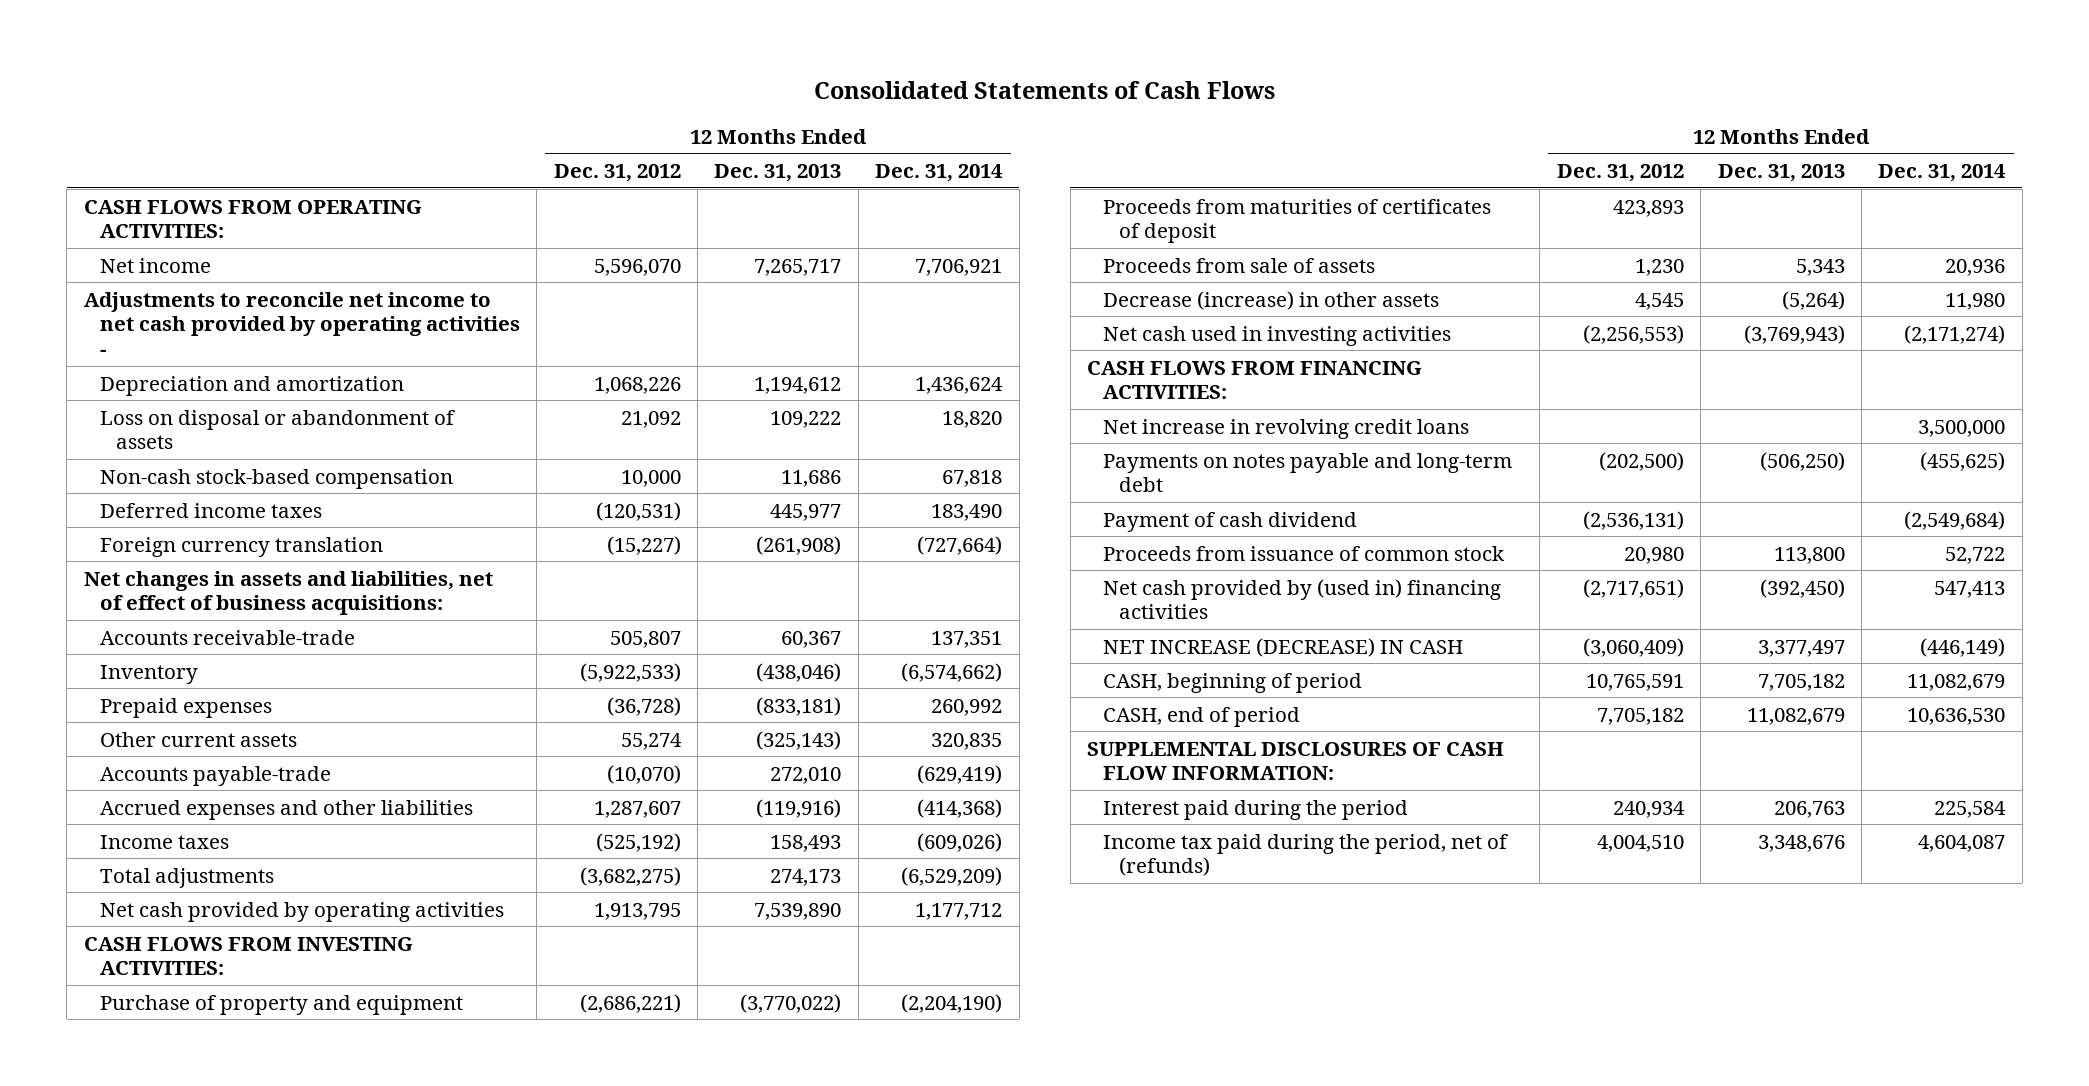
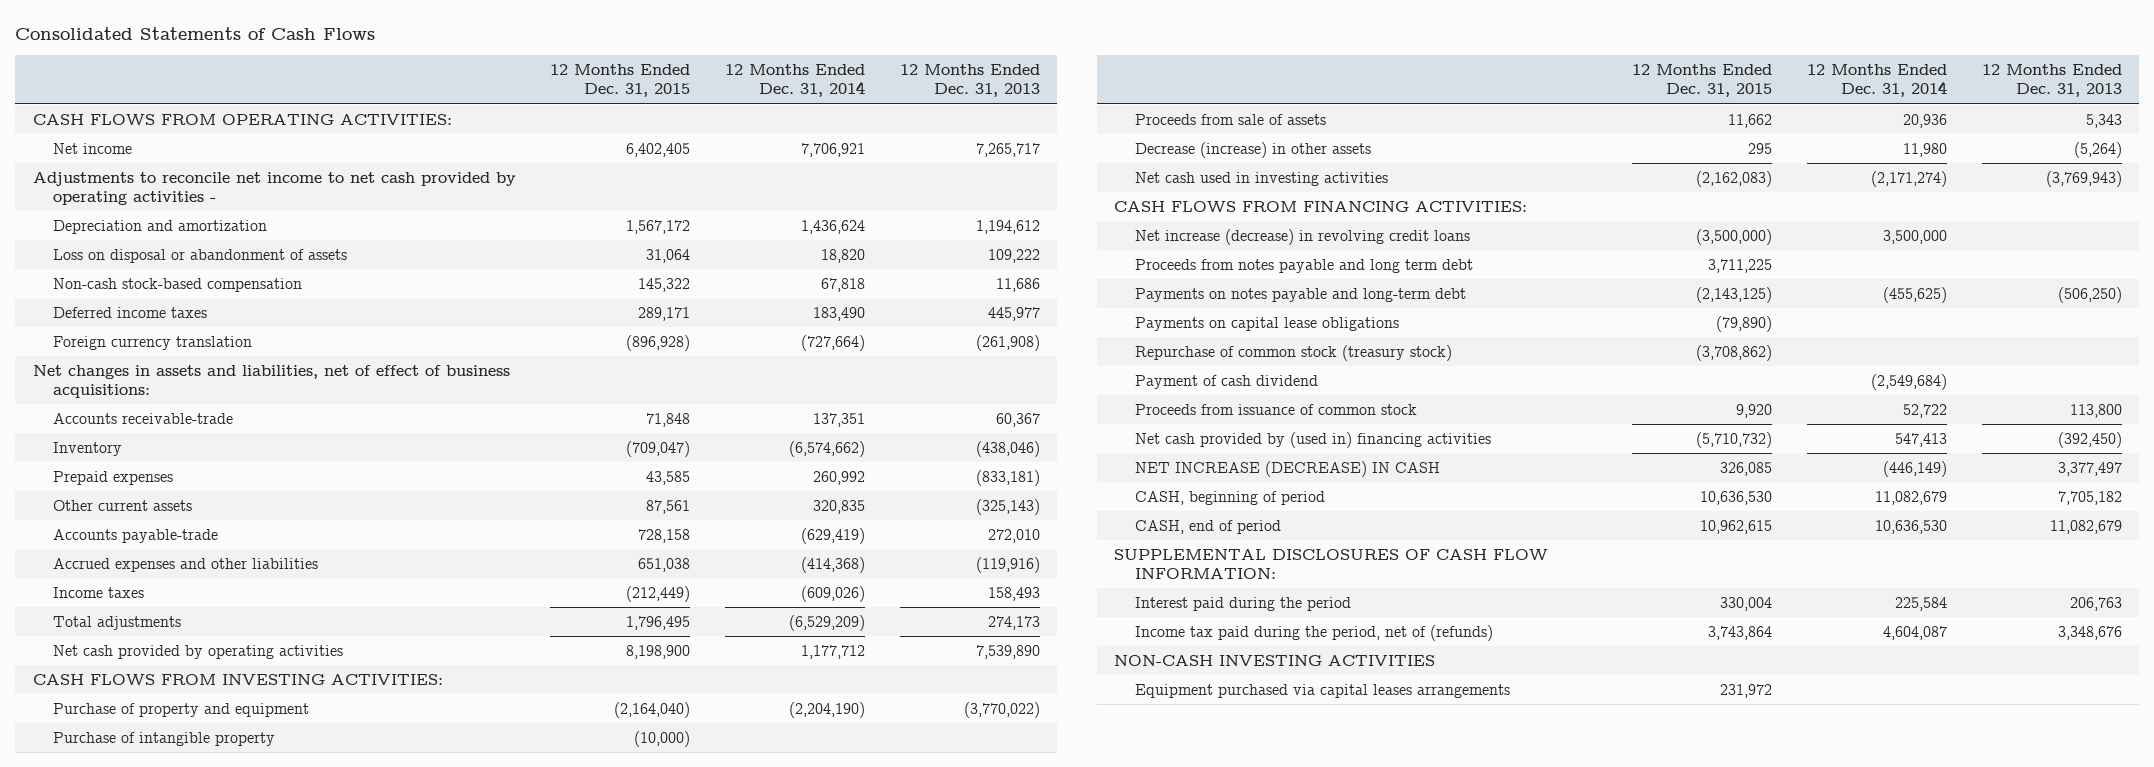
- | 12 Months Ended Dec. 31, 2012 | 12 Months Ended Dec. 31, 2013 | 12 Months Ended Dec. 31, 2014
+ | 12 Months Ended Dec. 31, 2015 | 12 Months Ended Dec. 31, 2014 | 12 Months Ended Dec. 31, 2013
- Proceeds from maturities of certificates of deposit | 423,893 | |
+ Purchase of intangible property | (10,000) | |
- Net increase in revolving credit loans | | | 3,500,000
+ Net increase (decrease) in revolving credit loans | (3,500,000) | 3,500,000 |
+ Proceeds from notes payable and long term debt | 3,711,225 | |
+ Payments on capital lease obligations | (79,890) | |
+ Repurchase of common stock (treasury stock) | (3,708,862) | |
+ NON-CASH INVESTING ACTIVITIES
+ Equipment purchased via capital leases arrangements | 231,972 | |

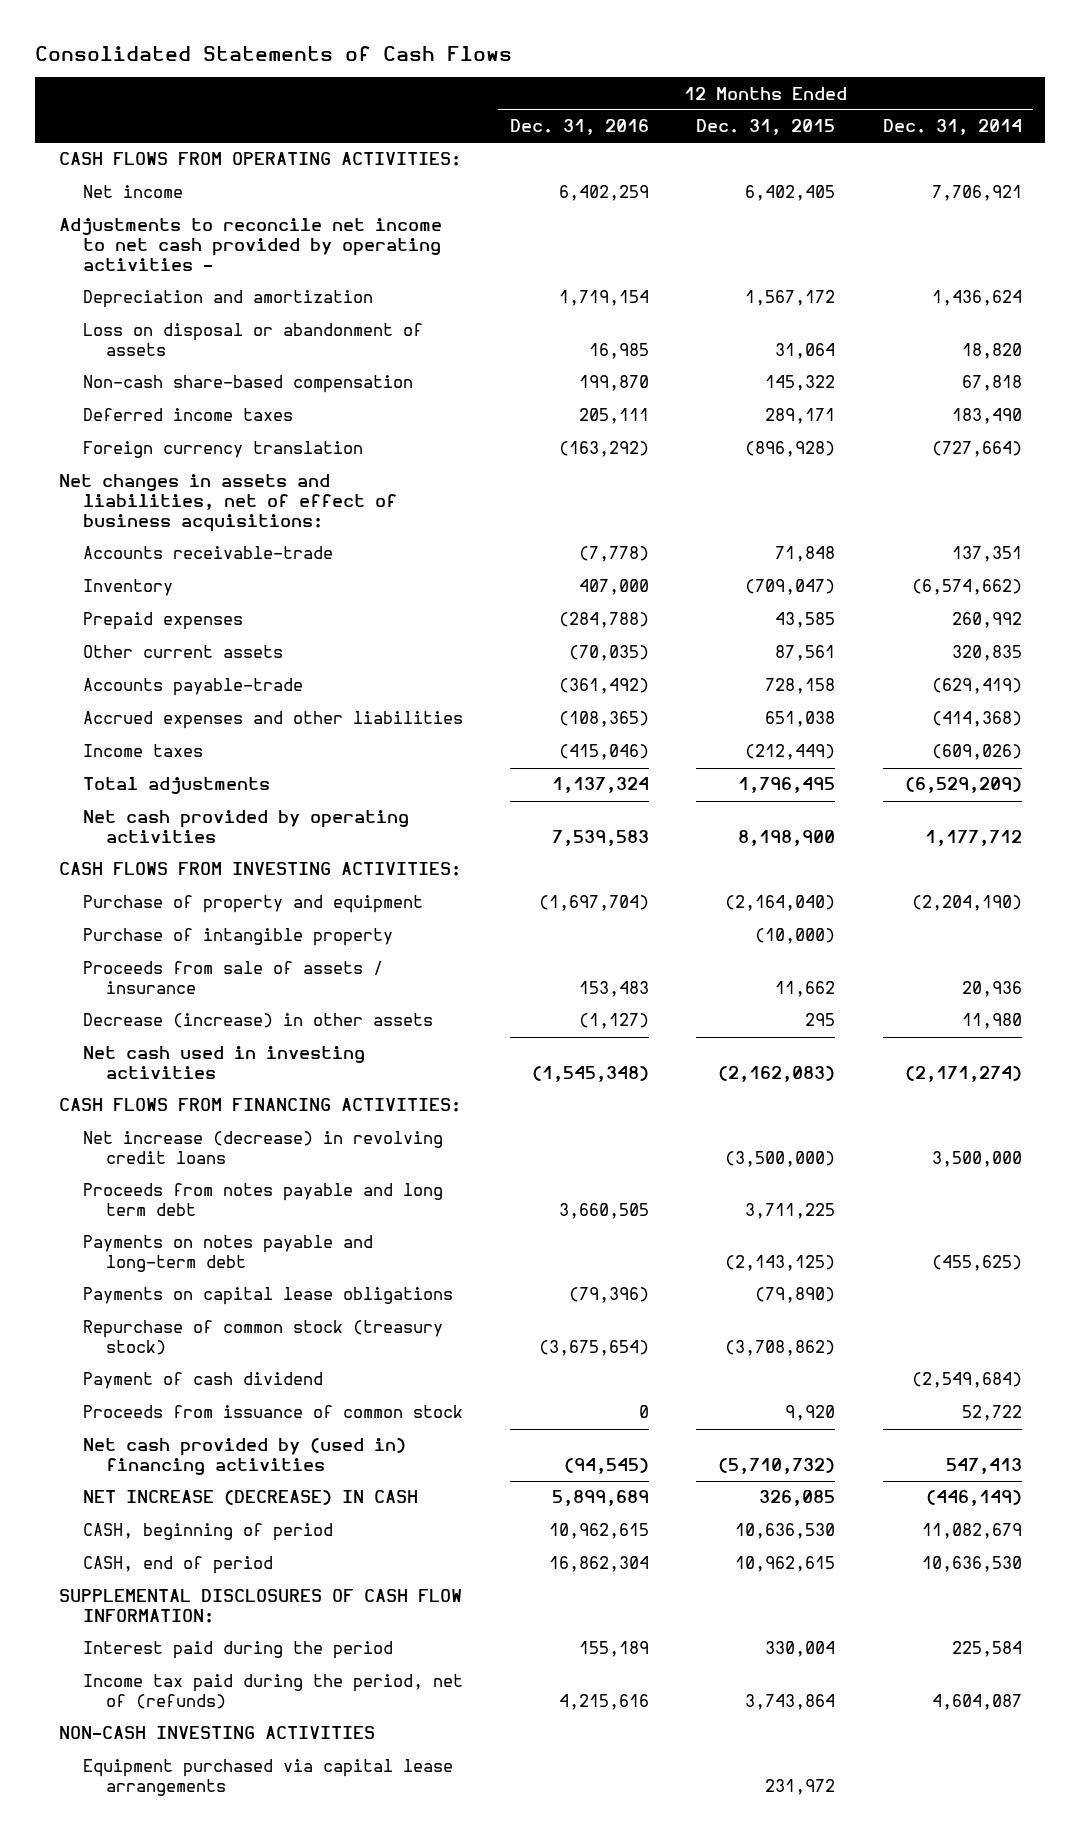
- | 12 Months Ended Dec. 31, 2015 | 12 Months Ended Dec. 31, 2014 | 12 Months Ended Dec. 31, 2013
+ | 12 Months Ended Dec. 31, 2016 | 12 Months Ended Dec. 31, 2015 | 12 Months Ended Dec. 31, 2014
- Non-cash stock-based compensation | 145,322 | 67,818 | 11,686
+ Non-cash share-based compensation | 199,870 | 145,322 | 67,818
- Proceeds from sale of assets | 11,662 | 20,936 | 5,343
+ Proceeds from sale of assets / insurance | 153,483 | 11,662 | 20,936
- Equipment purchased via capital leases arrangements | 231,972 | |
+ Equipment purchased via capital lease arrangements | | 231,972 |

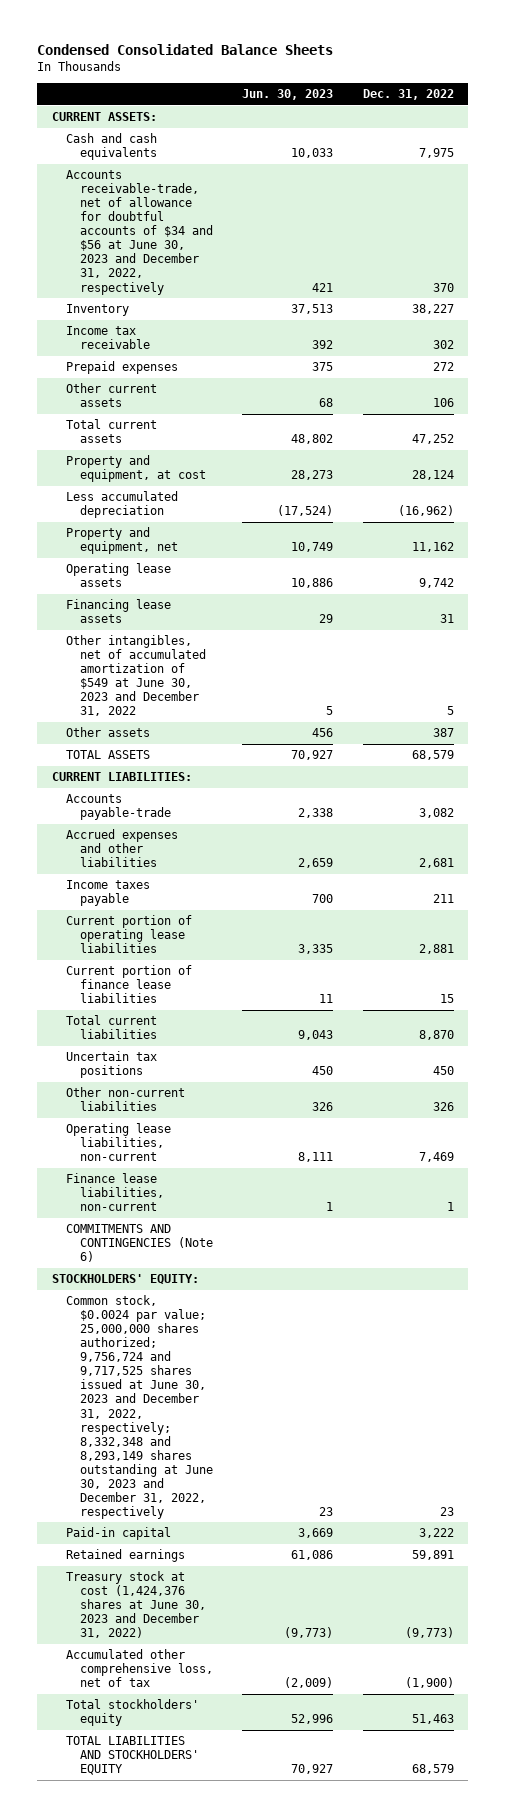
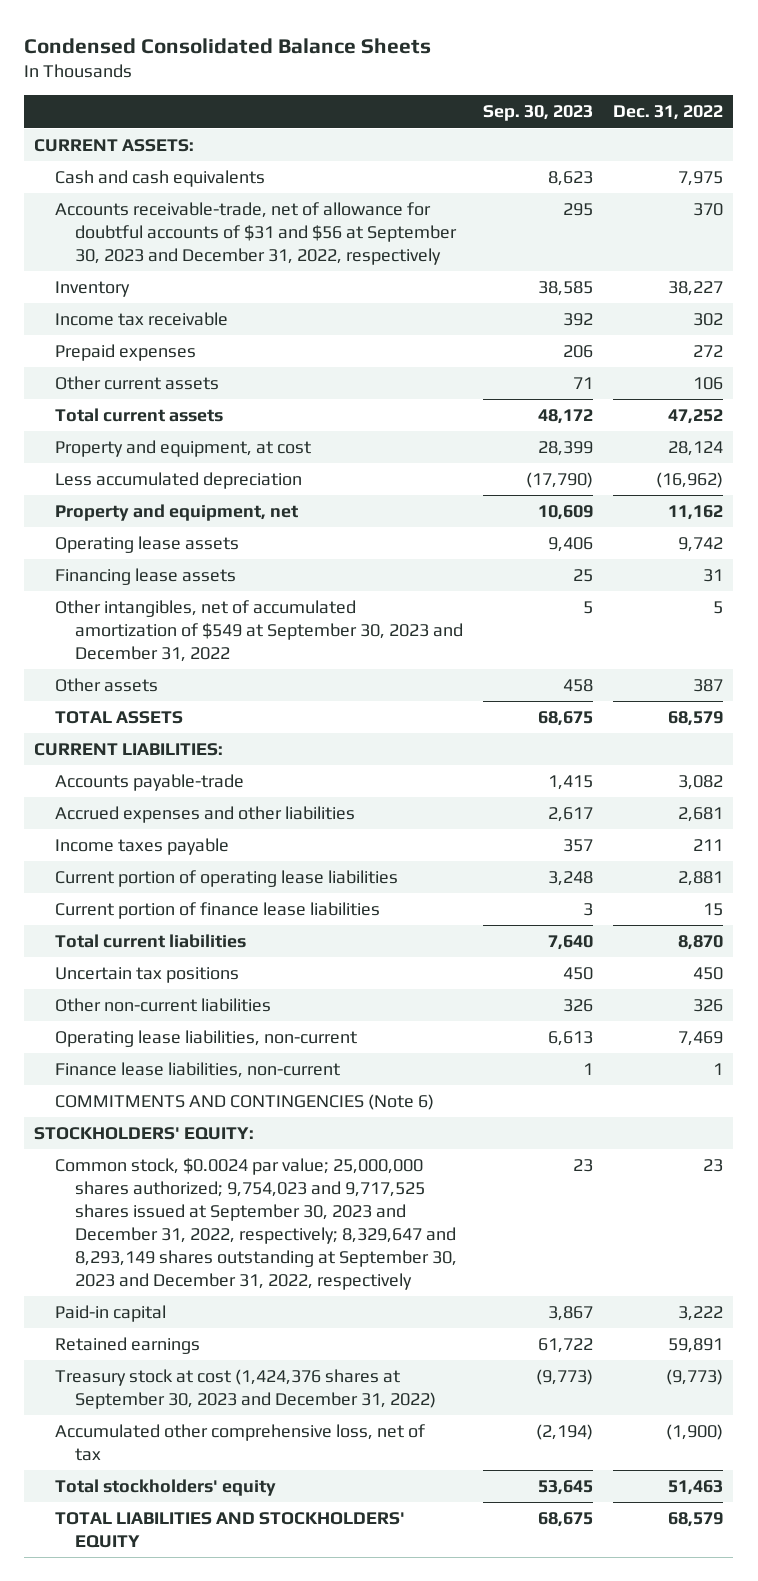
- | Jun. 30, 2023 | Dec. 31, 2022
+ | Sep. 30, 2023 | Dec. 31, 2022
- Accounts receivable-trade, net of allowance for doubtful accounts of $34 and $56 at June 30, 2023 and December 31, 2022, respectively | 421 | 370
+ Accounts receivable-trade, net of allowance for doubtful accounts of $31 and $56 at September 30, 2023 and December 31, 2022, respectively | 295 | 370
- Other intangibles, net of accumulated amortization of $549 at June 30, 2023 and December 31, 2022 | 5 | 5
+ Other intangibles, net of accumulated amortization of $549 at September 30, 2023 and December 31, 2022 | 5 | 5
- Common stock, $0.0024 par value; 25,000,000 shares authorized; 9,756,724 and 9,717,525 shares issued at June 30, 2023 and December 31, 2022, respectively; 8,332,348 and 8,293,149 shares outstanding at June 30, 2023 and December 31, 2022, respectively | 23 | 23
+ Common stock, $0.0024 par value; 25,000,000 shares authorized; 9,754,023 and 9,717,525 shares issued at September 30, 2023 and December 31, 2022, respectively; 8,329,647 and 8,293,149 shares outstanding at September 30, 2023 and December 31, 2022, respectively | 23 | 23
- Treasury stock at cost (1,424,376 shares at June 30, 2023 and December 31, 2022) | (9,773) | (9,773)
+ Treasury stock at cost (1,424,376 shares at September 30, 2023 and December 31, 2022) | (9,773) | (9,773)

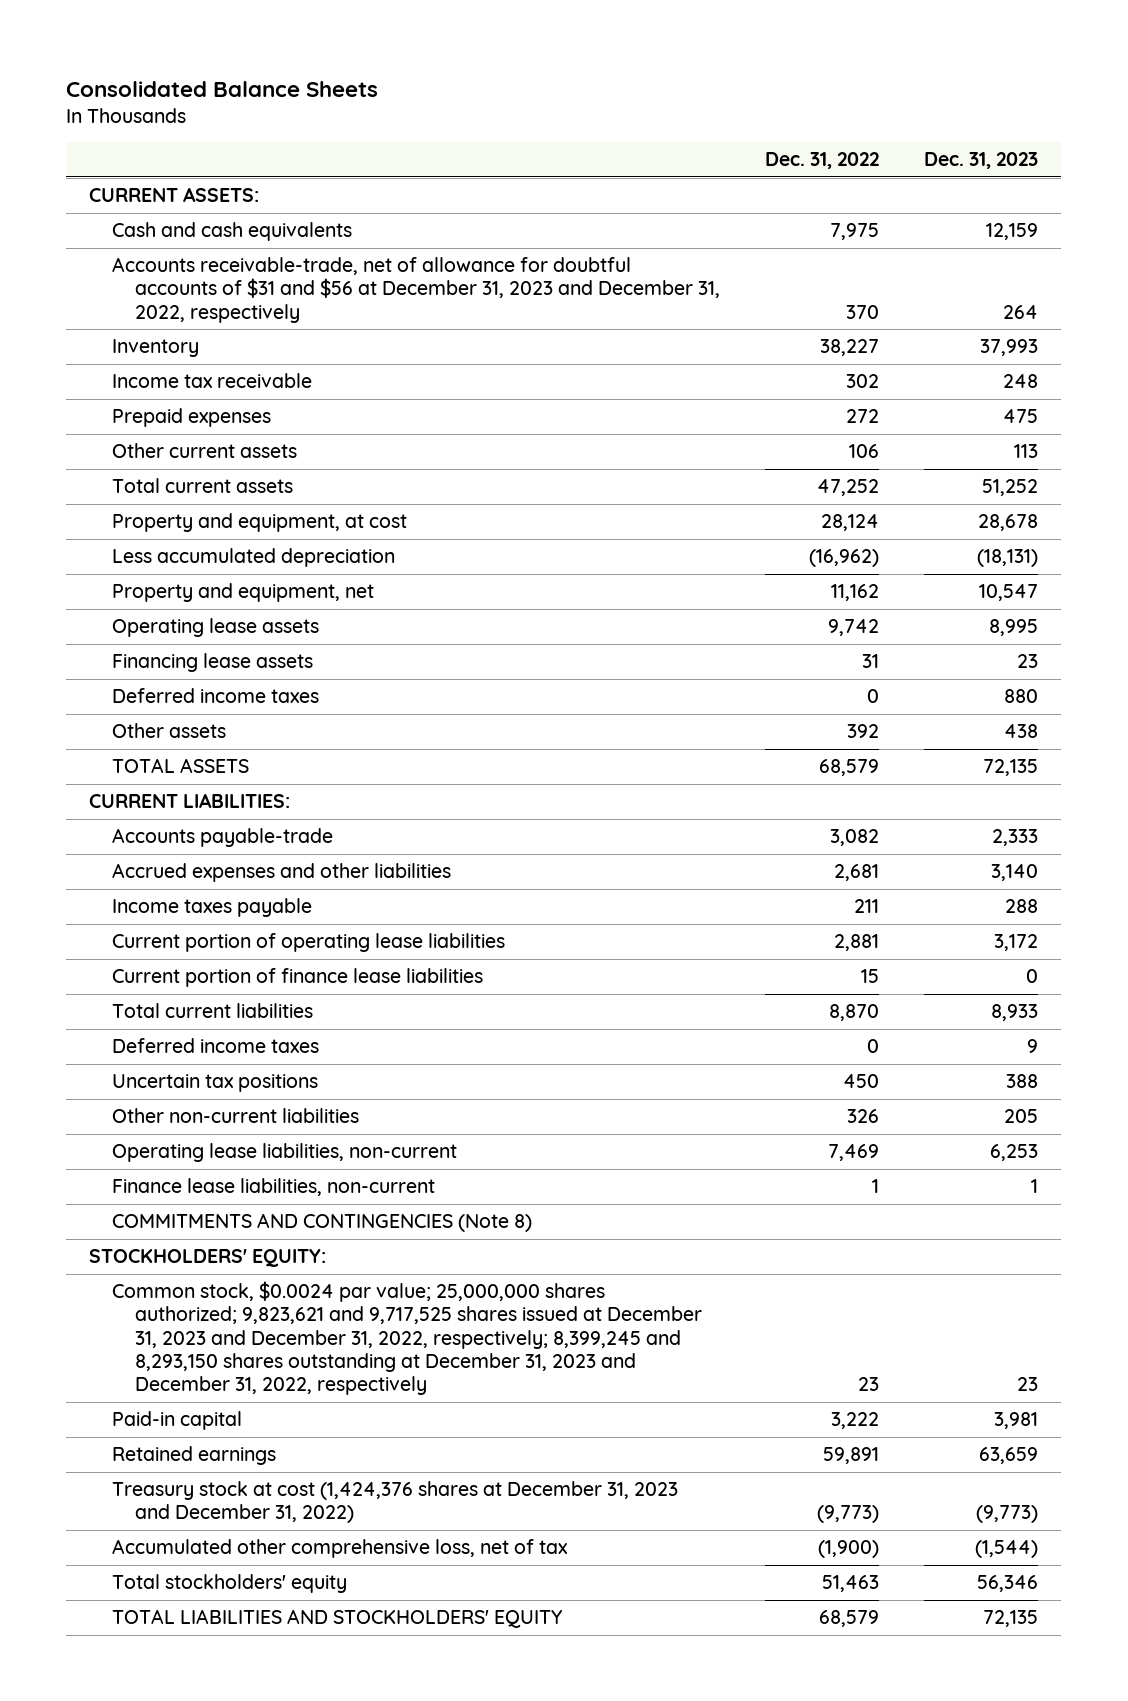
- Condensed Consolidated Balance Sheets
+ Consolidated Balance Sheets
- | Sep. 30, 2023 | Dec. 31, 2022
+ | Dec. 31, 2022 | Dec. 31, 2023
- Accounts receivable-trade, net of allowance for doubtful accounts of $31 and $56 at September 30, 2023 and December 31, 2022, respectively | 295 | 370
+ Accounts receivable-trade, net of allowance for doubtful accounts of $31 and $56 at December 31, 2023 and December 31, 2022, respectively | 370 | 264
- Other intangibles, net of accumulated amortization of $549 at September 30, 2023 and December 31, 2022 | 5 | 5
- Other assets | 458 | 387
+ Deferred income taxes | 0 | 880
+ Other assets | 392 | 438
+ Deferred income taxes | 0 | 9
- COMMITMENTS AND CONTINGENCIES (Note 6)
+ COMMITMENTS AND CONTINGENCIES (Note 8)
- Common stock, $0.0024 par value; 25,000,000 shares authorized; 9,754,023 and 9,717,525 shares issued at September 30, 2023 and December 31, 2022, respectively; 8,329,647 and 8,293,149 shares outstanding at September 30, 2023 and December 31, 2022, respectively | 23 | 23
+ Common stock, $0.0024 par value; 25,000,000 shares authorized; 9,823,621 and 9,717,525 shares issued at December 31, 2023 and December 31, 2022, respectively; 8,399,245 and 8,293,150 shares outstanding at December 31, 2023 and December 31, 2022, respectively | 23 | 23
- Treasury stock at cost (1,424,376 shares at September 30, 2023 and December 31, 2022) | (9,773) | (9,773)
+ Treasury stock at cost (1,424,376 shares at December 31, 2023 and December 31, 2022) | (9,773) | (9,773)

